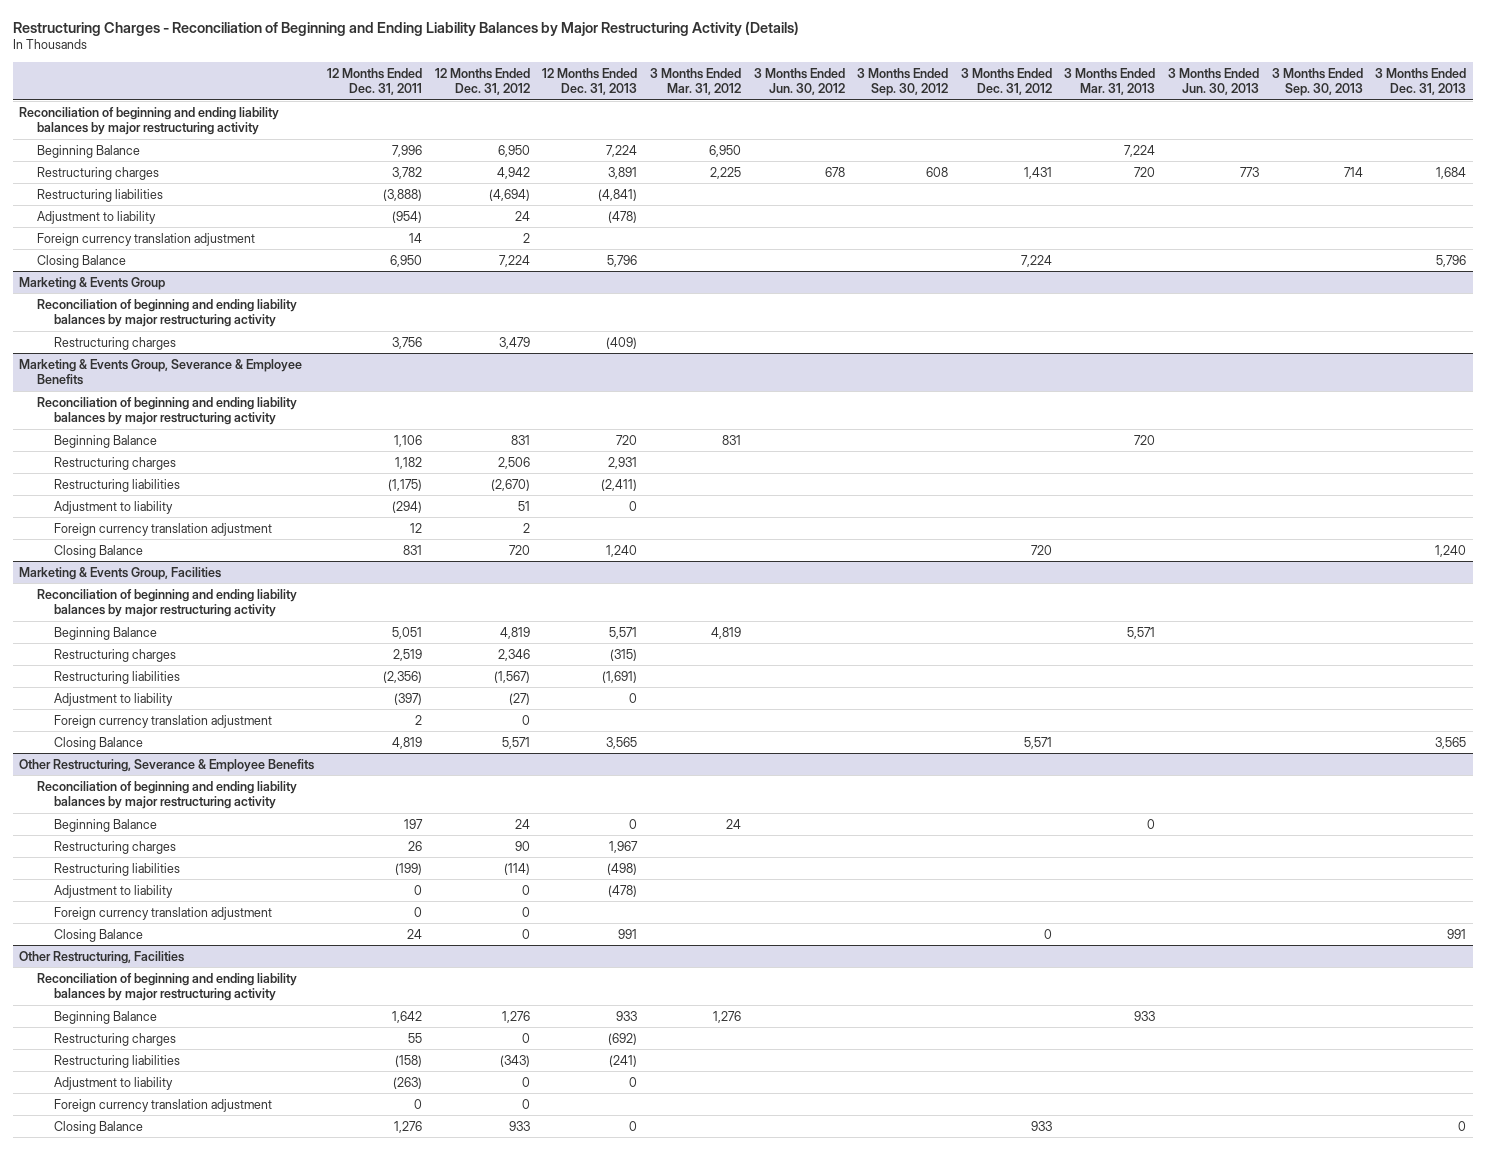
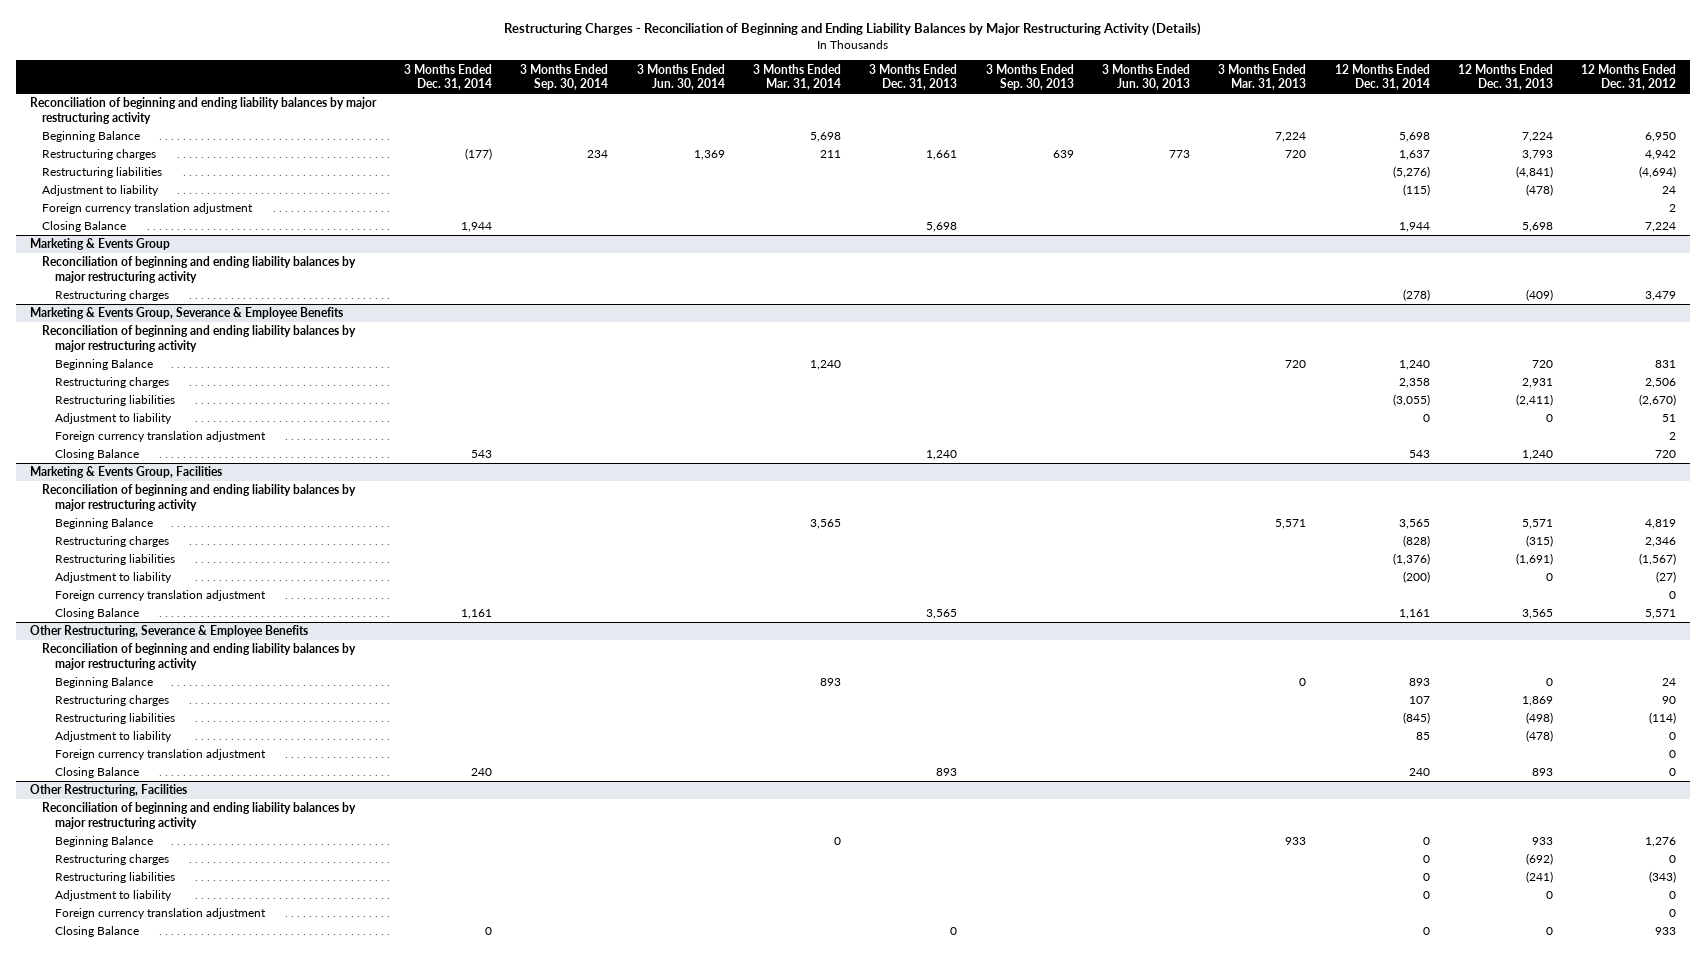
- | 12 Months Ended Dec. 31, 2011 | 12 Months Ended Dec. 31, 2012 | 12 Months Ended Dec. 31, 2013 | 3 Months Ended Mar. 31, 2012 | 3 Months Ended Jun. 30, 2012 | 3 Months Ended Sep. 30, 2012 | 3 Months Ended Dec. 31, 2012 | 3 Months Ended Mar. 31, 2013 | 3 Months Ended Jun. 30, 2013 | 3 Months Ended Sep. 30, 2013 | 3 Months Ended Dec. 31, 2013
+ | 3 Months Ended Dec. 31, 2014 | 3 Months Ended Sep. 30, 2014 | 3 Months Ended Jun. 30, 2014 | 3 Months Ended Mar. 31, 2014 | 3 Months Ended Dec. 31, 2013 | 3 Months Ended Sep. 30, 2013 | 3 Months Ended Jun. 30, 2013 | 3 Months Ended Mar. 31, 2013 | 12 Months Ended Dec. 31, 2014 | 12 Months Ended Dec. 31, 2013 | 12 Months Ended Dec. 31, 2012
- Restructuring charges | 3,782 | 4,942 | 3,891 | 2,225 | 678 | 608 | 1,431 | 720 | 773 | 714 | 1,684
+ Restructuring charges | (177) | 234 | 1,369 | 211 | 1,661 | 639 | 773 | 720 | 1,637 | 3,793 | 4,942
- Closing Balance | 6,950 | 7,224 | 5,796 | | | | 7,224 | | | | 5,796
+ Closing Balance | 1,944 | | | | 5,698 | | | | 1,944 | 5,698 | 7,224
@ Other Restructuring, Severance & Employee Benefits
- Restructuring charges | 26 | 90 | 1,967 | | | | | | | |
+ Restructuring charges | | | | | | | | | 107 | 1,869 | 90
- Closing Balance | 24 | 0 | 991 | | | | 0 | | | | 991
+ Closing Balance | 240 | | | | 893 | | | | 240 | 893 | 0

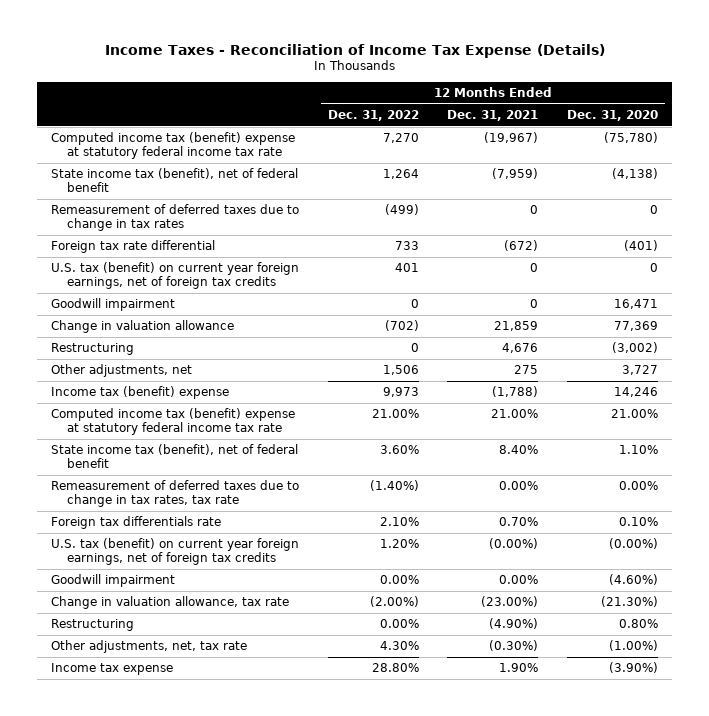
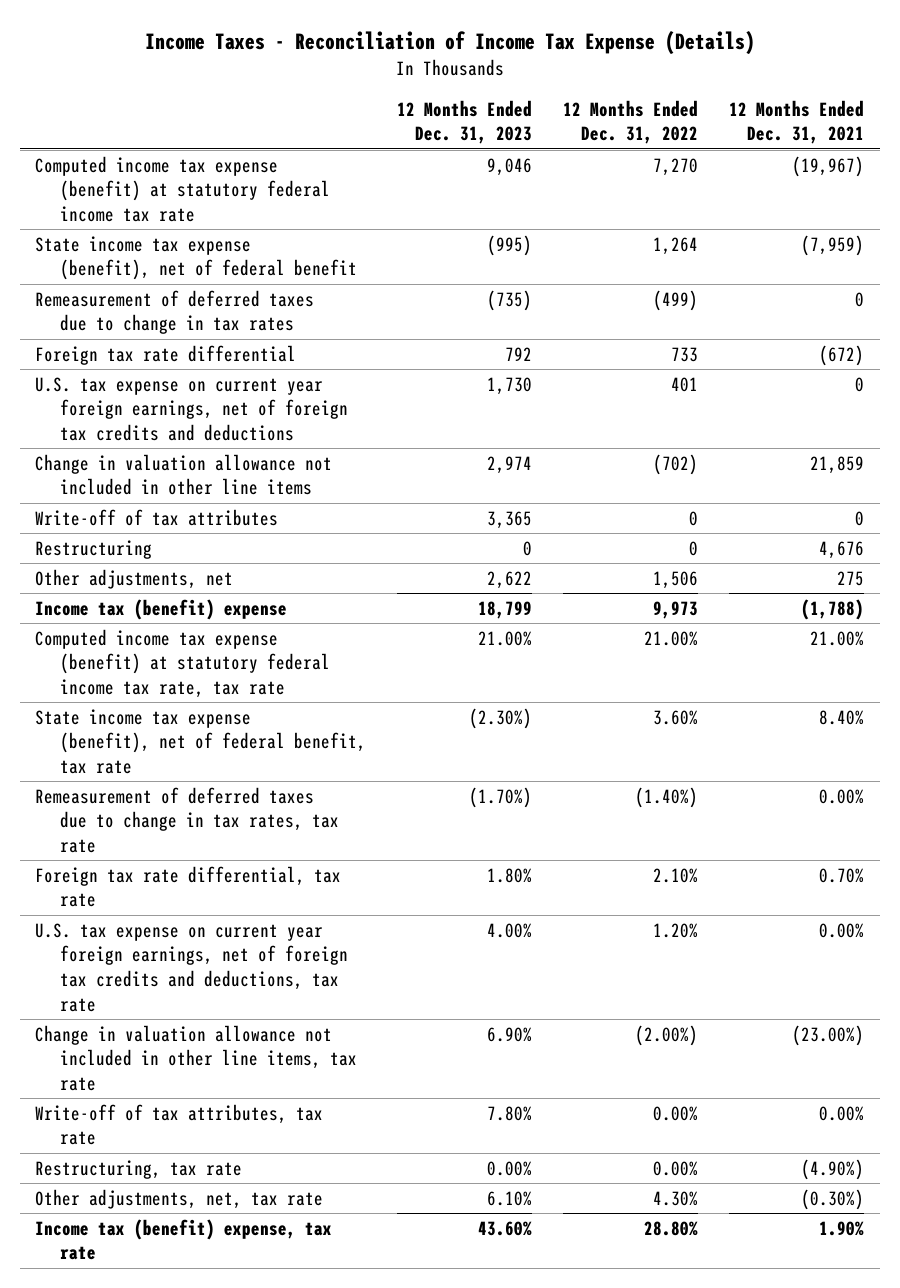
- | 12 Months Ended Dec. 31, 2022 | 12 Months Ended Dec. 31, 2021 | 12 Months Ended Dec. 31, 2020
+ | 12 Months Ended Dec. 31, 2023 | 12 Months Ended Dec. 31, 2022 | 12 Months Ended Dec. 31, 2021
- Computed income tax (benefit) expense at statutory federal income tax rate | 7,270 | (19,967) | (75,780)
- State income tax (benefit), net of federal benefit | 1,264 | (7,959) | (4,138)
+ Computed income tax expense (benefit) at statutory federal income tax rate | 9,046 | 7,270 | (19,967)
+ State income tax expense (benefit), net of federal benefit | (995) | 1,264 | (7,959)
- U.S. tax (benefit) on current year foreign earnings, net of foreign tax credits | 401 | 0 | 0
- Goodwill impairment | 0 | 0 | 16,471
- Change in valuation allowance | (702) | 21,859 | 77,369
+ U.S. tax expense on current year foreign earnings, net of foreign tax credits and deductions | 1,730 | 401 | 0
+ Change in valuation allowance not included in other line items | 2,974 | (702) | 21,859
+ Write-off of tax attributes | 3,365 | 0 | 0
- Computed income tax (benefit) expense at statutory federal income tax rate | 21.00% | 21.00% | 21.00%
- State income tax (benefit), net of federal benefit | 3.60% | 8.40% | 1.10%
+ Computed income tax expense (benefit) at statutory federal income tax rate, tax rate | 21.00% | 21.00% | 21.00%
+ State income tax expense (benefit), net of federal benefit, tax rate | (2.30%) | 3.60% | 8.40%
- Foreign tax differentials rate | 2.10% | 0.70% | 0.10%
- U.S. tax (benefit) on current year foreign earnings, net of foreign tax credits | 1.20% | (0.00%) | (0.00%)
- Goodwill impairment | 0.00% | 0.00% | (4.60%)
- Change in valuation allowance, tax rate | (2.00%) | (23.00%) | (21.30%)
- Restructuring | 0.00% | (4.90%) | 0.80%
+ Foreign tax rate differential, tax rate | 1.80% | 2.10% | 0.70%
+ U.S. tax expense on current year foreign earnings, net of foreign tax credits and deductions, tax rate | 4.00% | 1.20% | 0.00%
+ Change in valuation allowance not included in other line items, tax rate | 6.90% | (2.00%) | (23.00%)
+ Write-off of tax attributes, tax rate | 7.80% | 0.00% | 0.00%
+ Restructuring, tax rate | 0.00% | 0.00% | (4.90%)
- Income tax expense | 28.80% | 1.90% | (3.90%)
+ Income tax (benefit) expense, tax rate | 43.60% | 28.80% | 1.90%

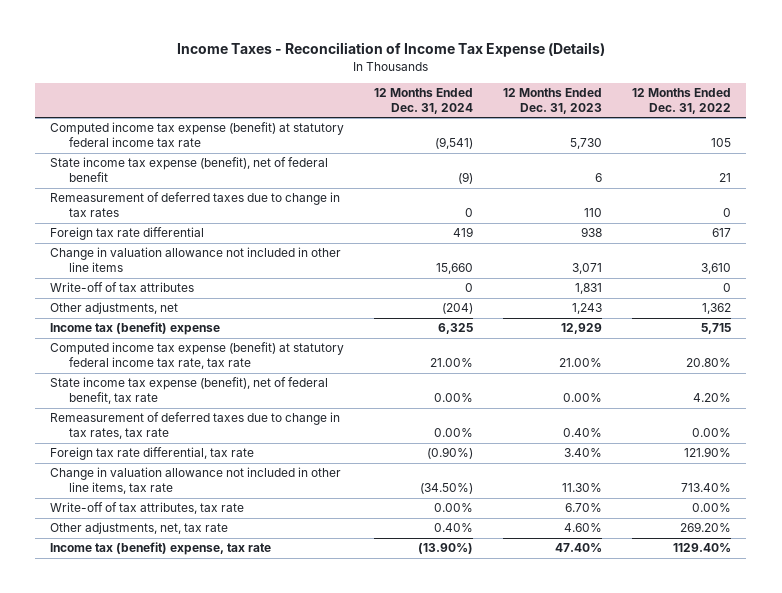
- | 12 Months Ended Dec. 31, 2023 | 12 Months Ended Dec. 31, 2022 | 12 Months Ended Dec. 31, 2021
+ | 12 Months Ended Dec. 31, 2024 | 12 Months Ended Dec. 31, 2023 | 12 Months Ended Dec. 31, 2022
- Computed income tax expense (benefit) at statutory federal income tax rate | 9,046 | 7,270 | (19,967)
- State income tax expense (benefit), net of federal benefit | (995) | 1,264 | (7,959)
- Remeasurement of deferred taxes due to change in tax rates | (735) | (499) | 0
- Foreign tax rate differential | 792 | 733 | (672)
- U.S. tax expense on current year foreign earnings, net of foreign tax credits and deductions | 1,730 | 401 | 0
- Change in valuation allowance not included in other line items | 2,974 | (702) | 21,859
- Write-off of tax attributes | 3,365 | 0 | 0
- Restructuring | 0 | 0 | 4,676
- Other adjustments, net | 2,622 | 1,506 | 275
- Income tax (benefit) expense | 18,799 | 9,973 | (1,788)
- Computed income tax expense (benefit) at statutory federal income tax rate, tax rate | 21.00% | 21.00% | 21.00%
- State income tax expense (benefit), net of federal benefit, tax rate | (2.30%) | 3.60% | 8.40%
- Remeasurement of deferred taxes due to change in tax rates, tax rate | (1.70%) | (1.40%) | 0.00%
- Foreign tax rate differential, tax rate | 1.80% | 2.10% | 0.70%
- U.S. tax expense on current year foreign earnings, net of foreign tax credits and deductions, tax rate | 4.00% | 1.20% | 0.00%
- Change in valuation allowance not included in other line items, tax rate | 6.90% | (2.00%) | (23.00%)
- Write-off of tax attributes, tax rate | 7.80% | 0.00% | 0.00%
- Restructuring, tax rate | 0.00% | 0.00% | (4.90%)
- Other adjustments, net, tax rate | 6.10% | 4.30% | (0.30%)
- Income tax (benefit) expense, tax rate | 43.60% | 28.80% | 1.90%
+ Computed income tax expense (benefit) at statutory federal income tax rate | (9,541) | 5,730 | 105
+ State income tax expense (benefit), net of federal benefit | (9) | 6 | 21
+ Remeasurement of deferred taxes due to change in tax rates | 0 | 110 | 0
+ Foreign tax rate differential | 419 | 938 | 617
+ Change in valuation allowance not included in other line items | 15,660 | 3,071 | 3,610
+ Write-off of tax attributes | 0 | 1,831 | 0
+ Other adjustments, net | (204) | 1,243 | 1,362
+ Income tax (benefit) expense | 6,325 | 12,929 | 5,715
+ Computed income tax expense (benefit) at statutory federal income tax rate, tax rate | 21.00% | 21.00% | 20.80%
+ State income tax expense (benefit), net of federal benefit, tax rate | 0.00% | 0.00% | 4.20%
+ Remeasurement of deferred taxes due to change in tax rates, tax rate | 0.00% | 0.40% | 0.00%
+ Foreign tax rate differential, tax rate | (0.90%) | 3.40% | 121.90%
+ Change in valuation allowance not included in other line items, tax rate | (34.50%) | 11.30% | 713.40%
+ Write-off of tax attributes, tax rate | 0.00% | 6.70% | 0.00%
+ Other adjustments, net, tax rate | 0.40% | 4.60% | 269.20%
+ Income tax (benefit) expense, tax rate | (13.90%) | 47.40% | 1129.40%

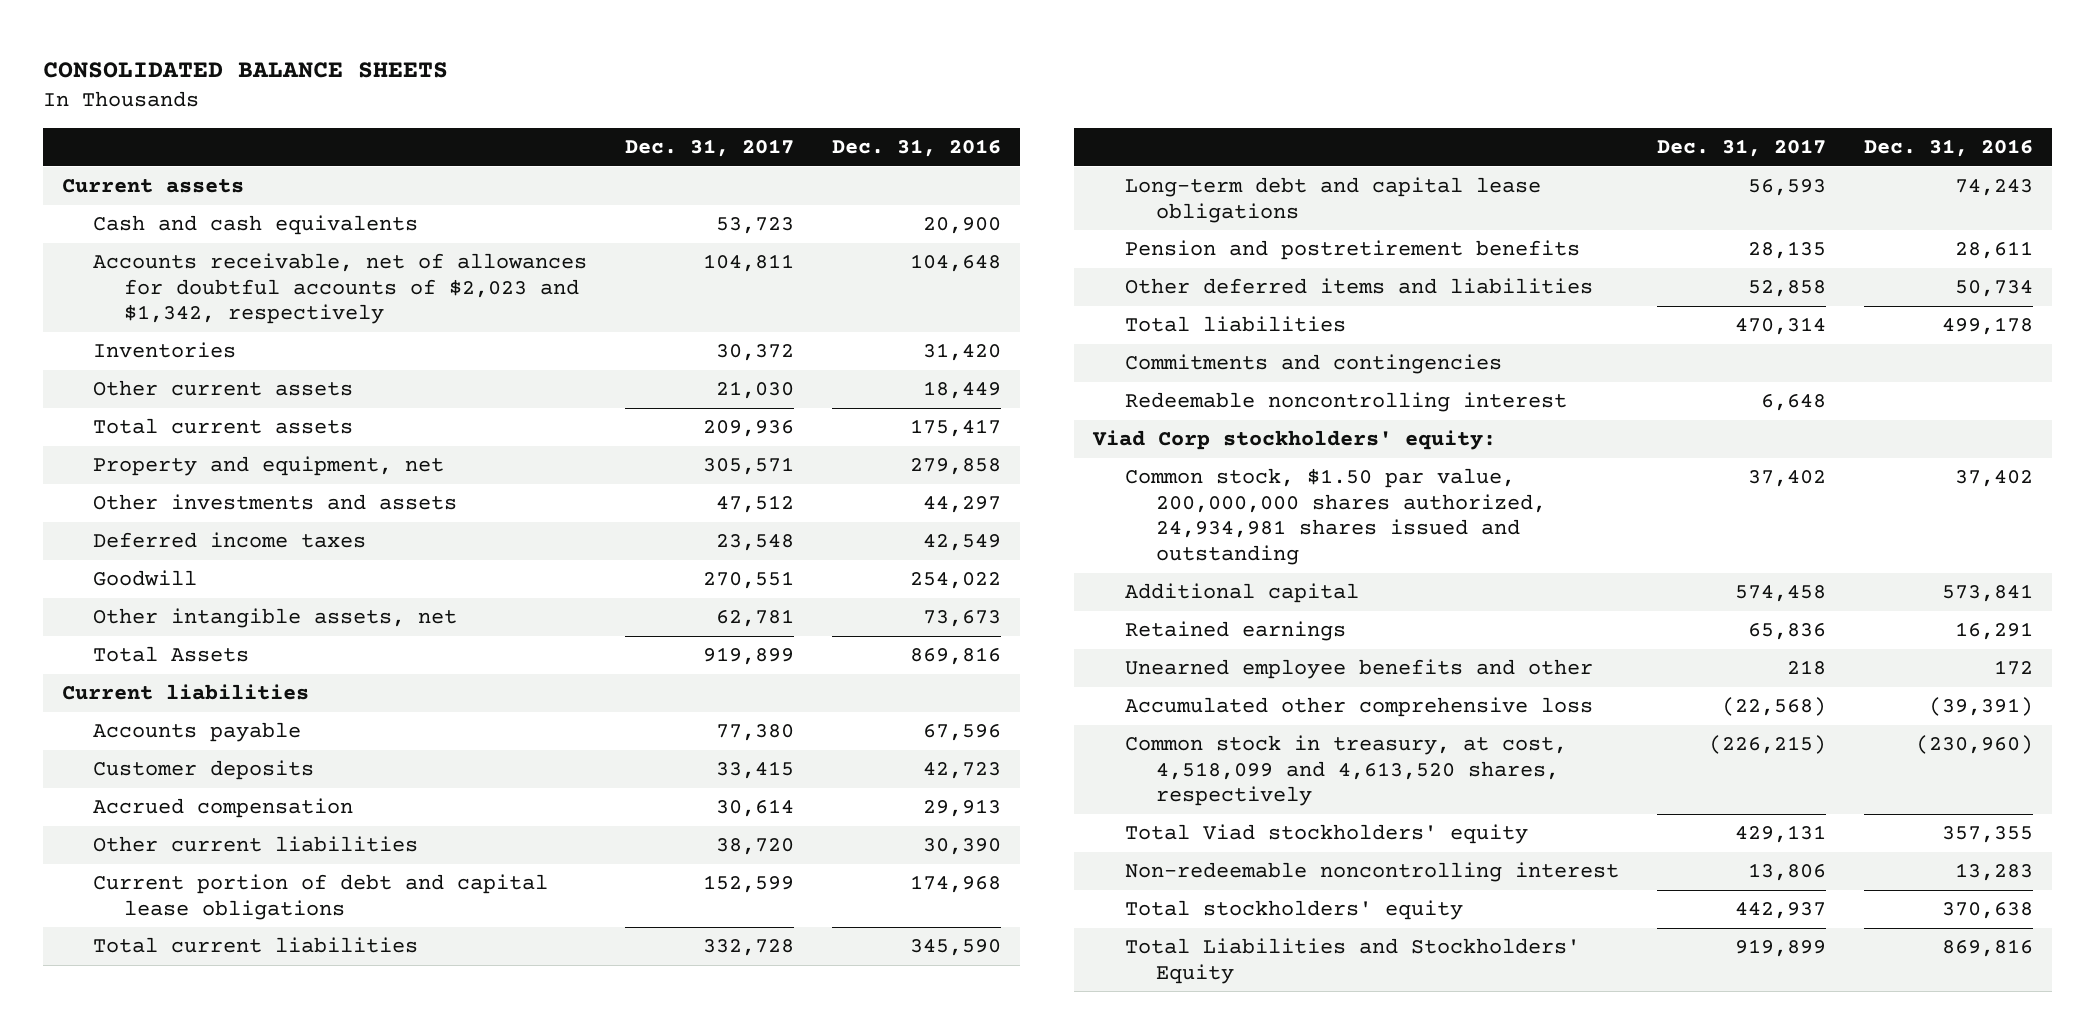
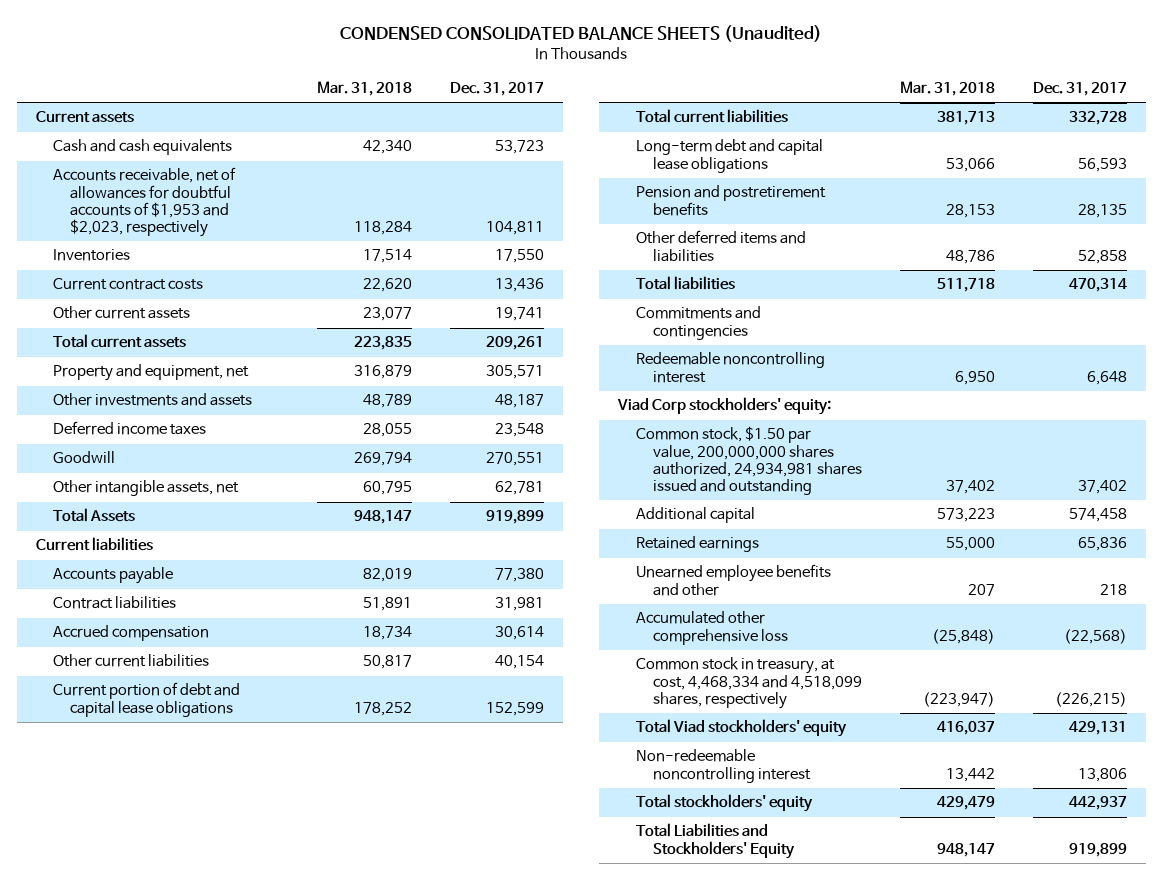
- CONSOLIDATED BALANCE SHEETS
+ CONDENSED CONSOLIDATED BALANCE SHEETS (Unaudited)
- | Dec. 31, 2017 | Dec. 31, 2016
+ | Mar. 31, 2018 | Dec. 31, 2017
- Accounts receivable, net of allowances for doubtful accounts of $2,023 and $1,342, respectively | 104,811 | 104,648
- Inventories | 30,372 | 31,420
- Other current assets | 21,030 | 18,449
- Total current assets | 209,936 | 175,417
+ Accounts receivable, net of allowances for doubtful accounts of $1,953 and $2,023, respectively | 118,284 | 104,811
+ Inventories | 17,514 | 17,550
+ Current contract costs | 22,620 | 13,436
+ Other current assets | 23,077 | 19,741
+ Total current assets | 223,835 | 209,261
- Other investments and assets | 47,512 | 44,297
+ Other investments and assets | 48,789 | 48,187
- Customer deposits | 33,415 | 42,723
+ Contract liabilities | 51,891 | 31,981
- Other current liabilities | 38,720 | 30,390
+ Other current liabilities | 50,817 | 40,154
- Common stock in treasury, at cost, 4,518,099 and 4,613,520 shares, respectively | (226,215) | (230,960)
+ Common stock in treasury, at cost, 4,468,334 and 4,518,099 shares, respectively | (223,947) | (226,215)

